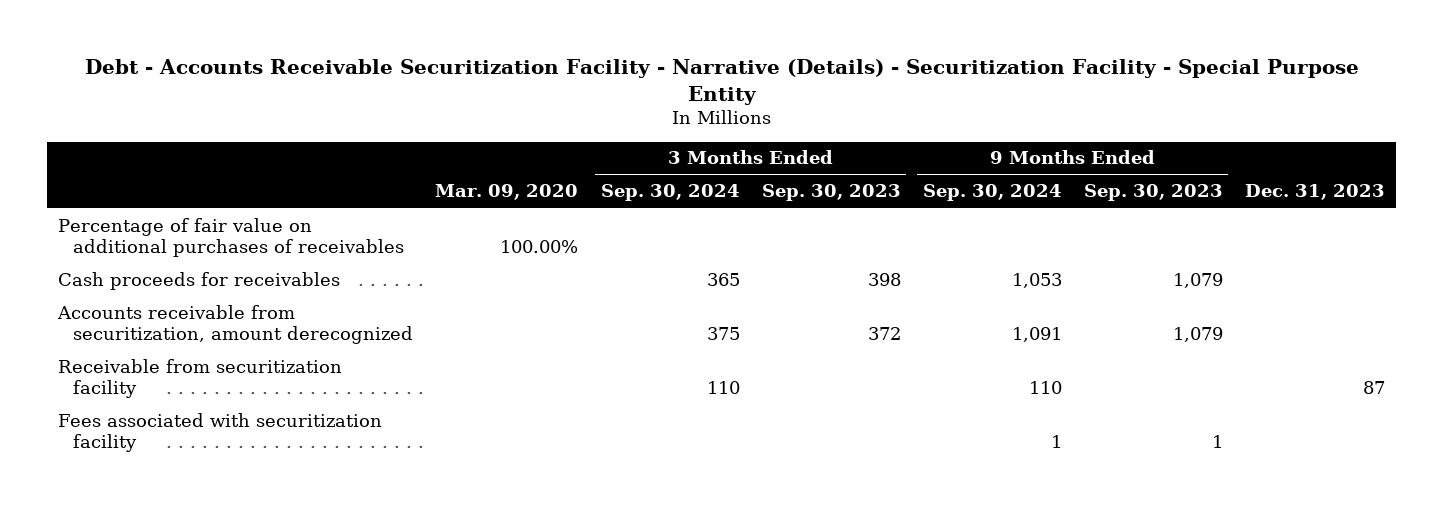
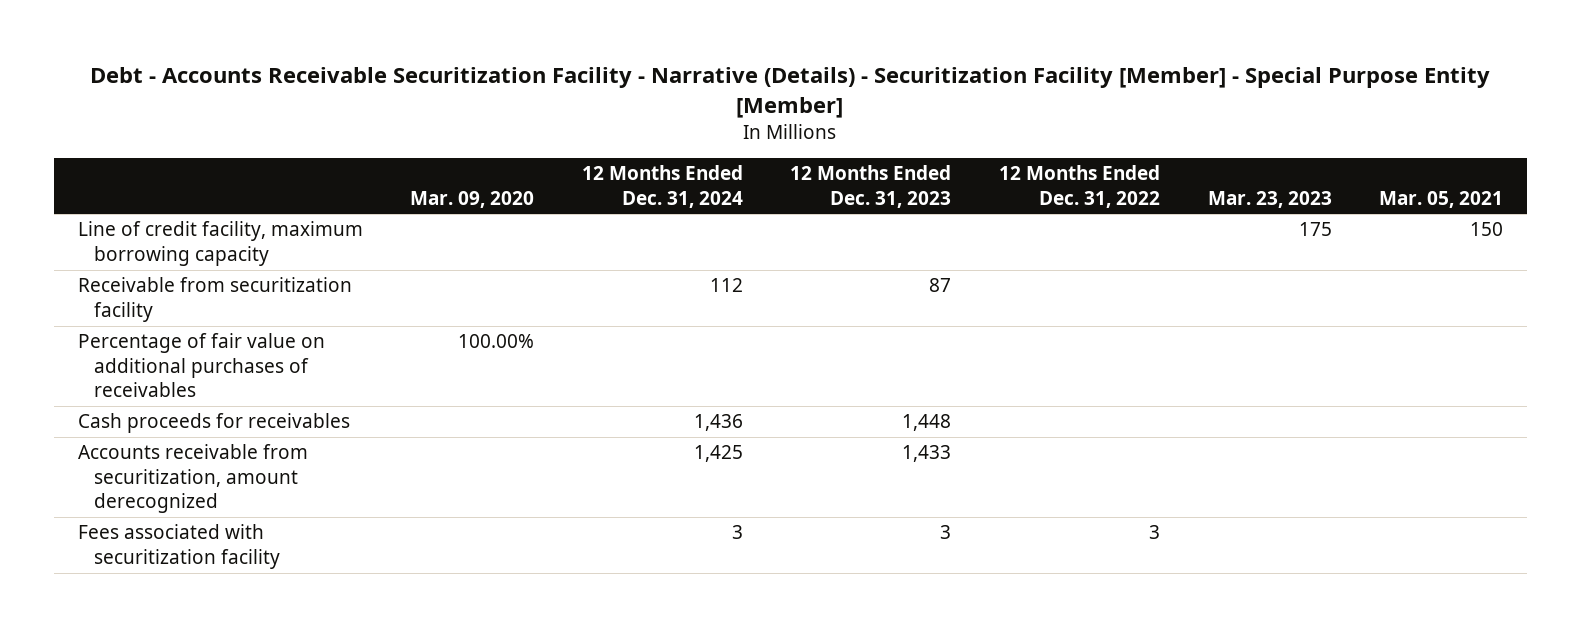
- Debt - Accounts Receivable Securitization Facility - Narrative (Details) - Securitization Facility - Special Purpose Entity
+ Debt - Accounts Receivable Securitization Facility - Narrative (Details) - Securitization Facility [Member] - Special Purpose Entity [Member]
- | Mar. 09, 2020 | 3 Months Ended Sep. 30, 2024 | 3 Months Ended Sep. 30, 2023 | 9 Months Ended Sep. 30, 2024 | 9 Months Ended Sep. 30, 2023 | Dec. 31, 2023
+ | Mar. 09, 2020 | 12 Months Ended Dec. 31, 2024 | 12 Months Ended Dec. 31, 2023 | 12 Months Ended Dec. 31, 2022 | Mar. 23, 2023 | Mar. 05, 2021
+ Line of credit facility, maximum borrowing capacity | | | | | 175 | 150
moved up: Receivable from securitization facility | | 112 | 87 | | |

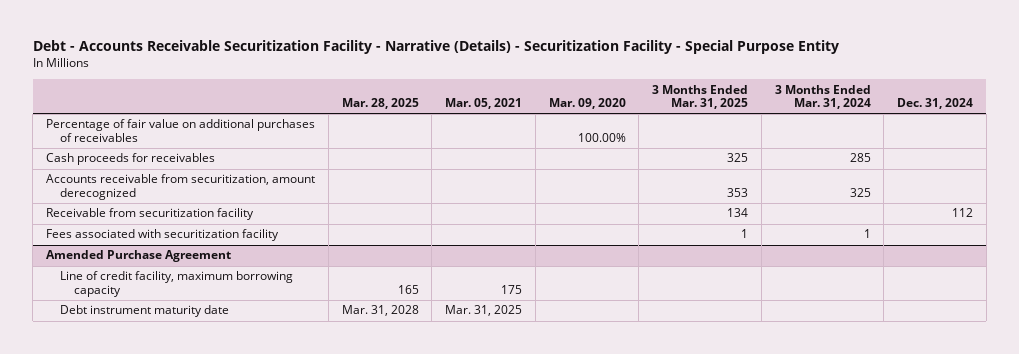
- Debt - Accounts Receivable Securitization Facility - Narrative (Details) - Securitization Facility [Member] - Special Purpose Entity [Member]
+ Debt - Accounts Receivable Securitization Facility - Narrative (Details) - Securitization Facility - Special Purpose Entity
- | Mar. 09, 2020 | 12 Months Ended Dec. 31, 2024 | 12 Months Ended Dec. 31, 2023 | 12 Months Ended Dec. 31, 2022 | Mar. 23, 2023 | Mar. 05, 2021
+ | Mar. 28, 2025 | Mar. 05, 2021 | Mar. 09, 2020 | 3 Months Ended Mar. 31, 2025 | 3 Months Ended Mar. 31, 2024 | Dec. 31, 2024
- Line of credit facility, maximum borrowing capacity | | | | | 175 | 150
moved down: Receivable from securitization facility | | | | 134 | | 112
+ Amended Purchase Agreement
+ Line of credit facility, maximum borrowing capacity | 165 | 175 | | | |
+ Debt instrument maturity date | Mar. 31, 2028 | Mar. 31, 2025 | | | |

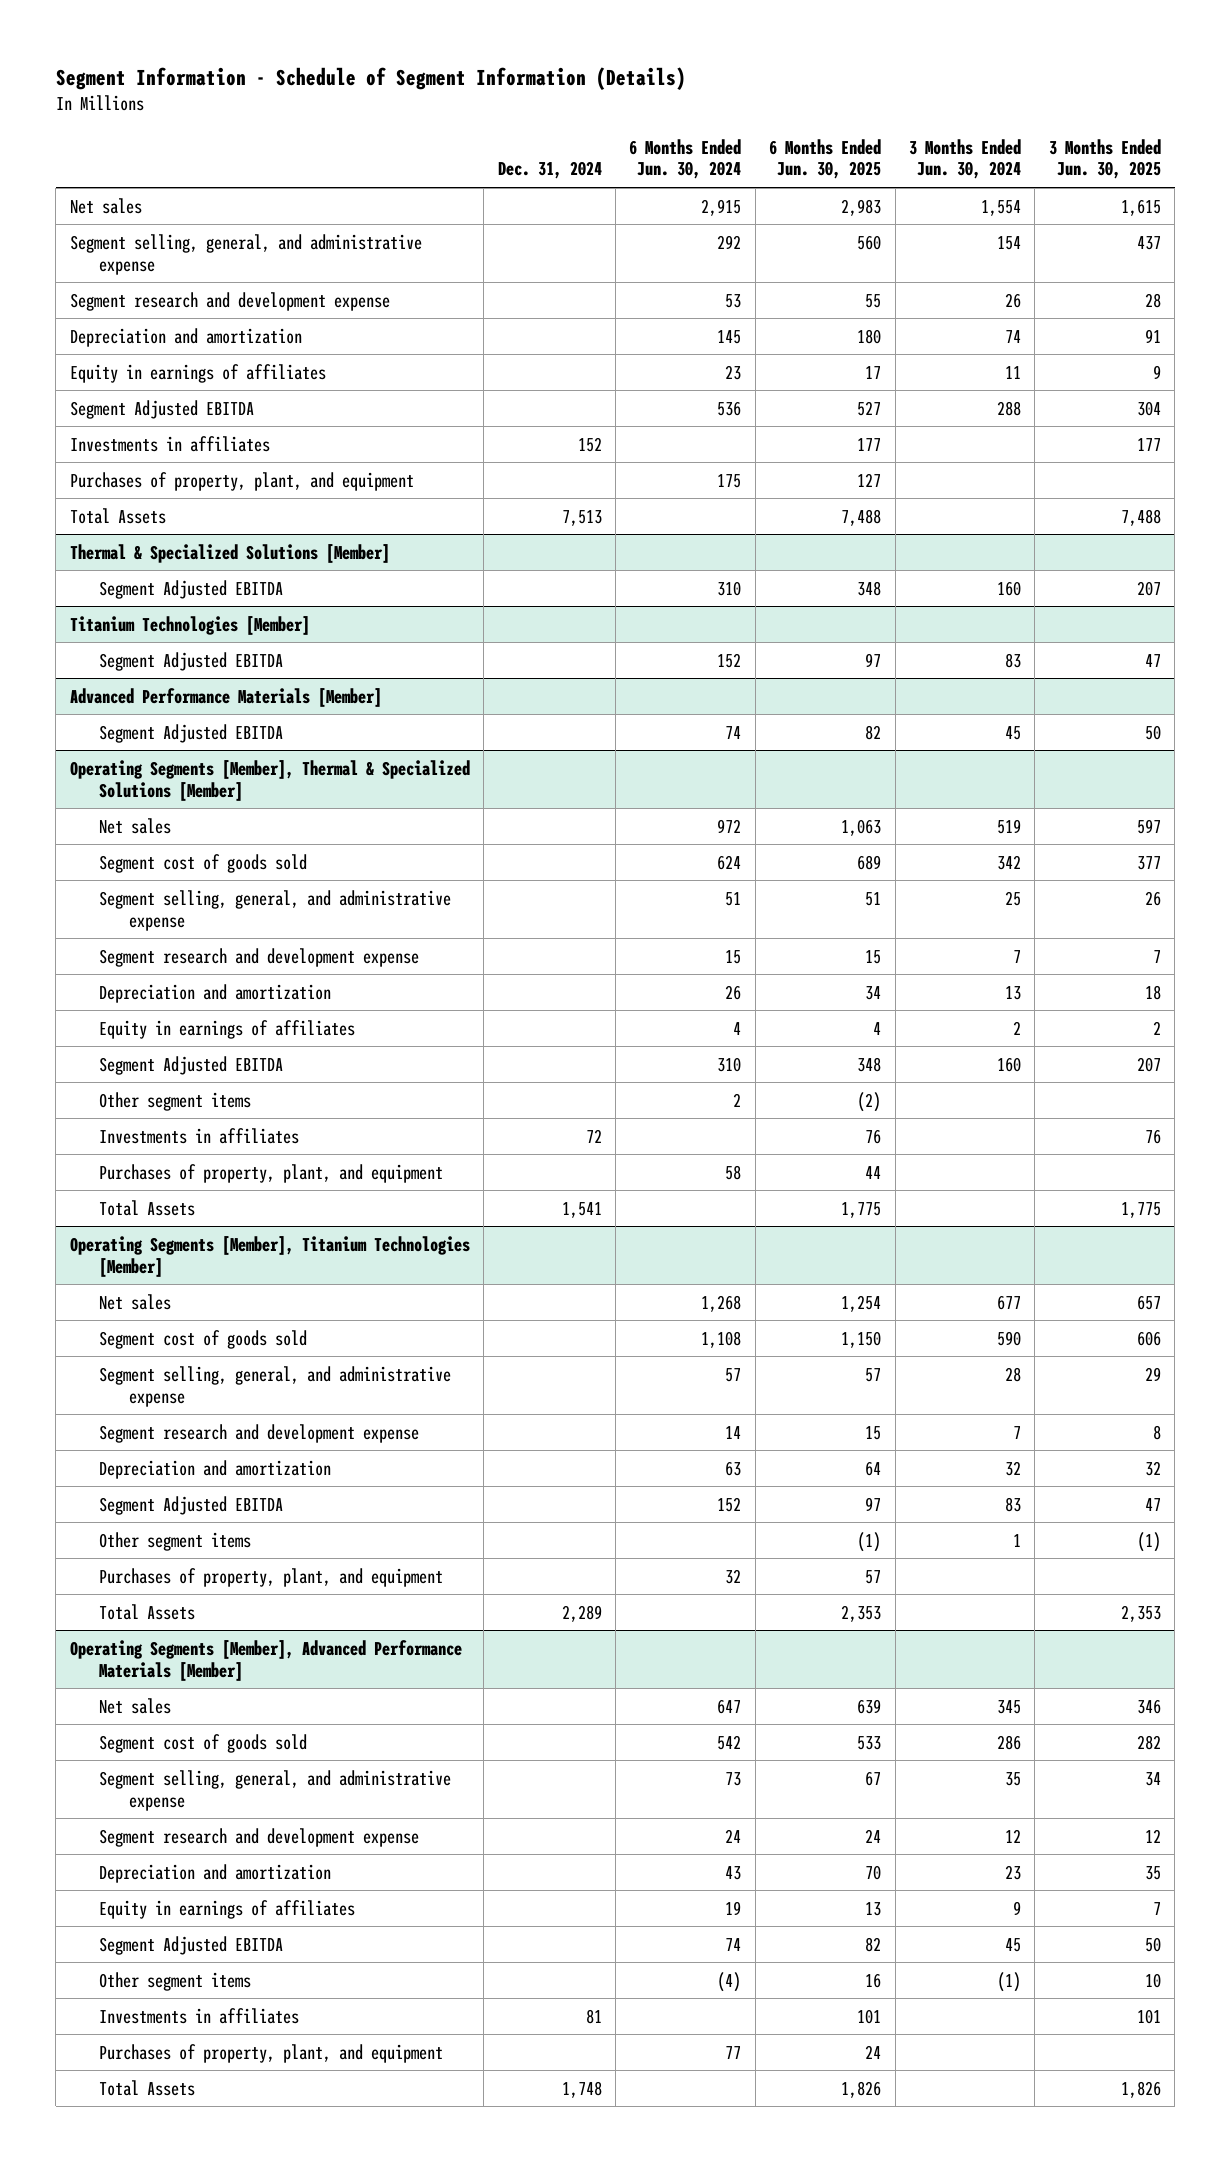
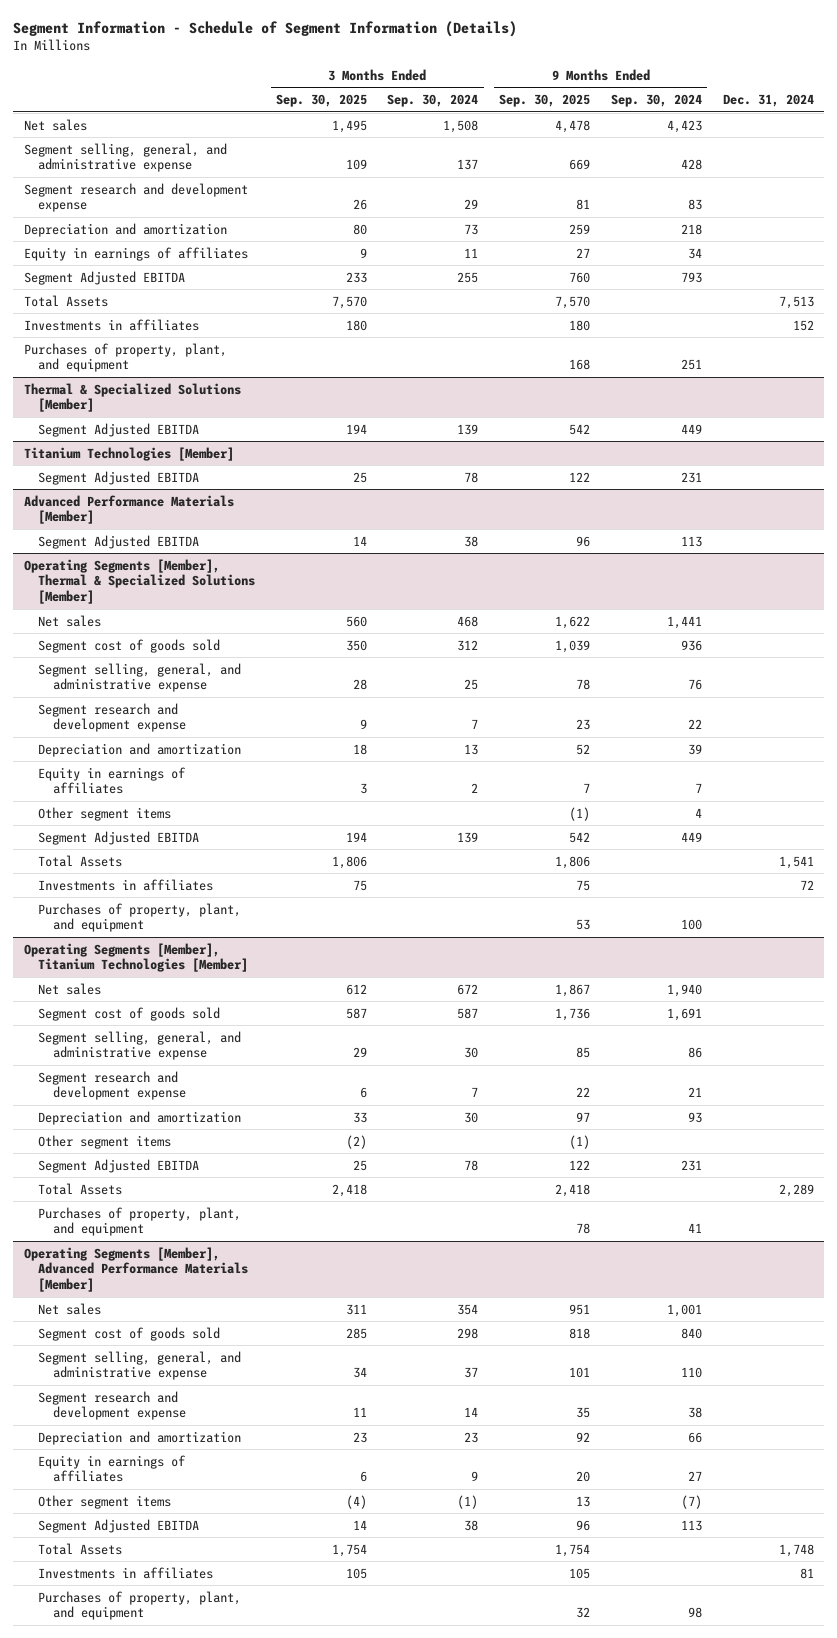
- | Dec. 31, 2024 | 6 Months Ended Jun. 30, 2024 | 6 Months Ended Jun. 30, 2025 | 3 Months Ended Jun. 30, 2024 | 3 Months Ended Jun. 30, 2025
+ | 3 Months Ended Sep. 30, 2025 | 3 Months Ended Sep. 30, 2024 | 9 Months Ended Sep. 30, 2025 | 9 Months Ended Sep. 30, 2024 | Dec. 31, 2024
moved up: Total Assets | 7,570 | | 7,570 | | 7,513
@ Operating Segments [Member], Thermal & Specialized Solutions [Member]
moved down: Segment Adjusted EBITDA | 194 | 139 | 542 | 449 |
moved up: Total Assets | 1,806 | | 1,806 | | 1,541
@ Operating Segments [Member], Titanium Technologies [Member]
moved down: Segment Adjusted EBITDA | 25 | 78 | 122 | 231 |
moved down: Purchases of property, plant, and equipment | | | 78 | 41 |
@ Operating Segments [Member], Advanced Performance Materials [Member]
moved down: Segment Adjusted EBITDA | 14 | 38 | 96 | 113 |
moved up: Total Assets | 1,754 | | 1,754 | | 1,748

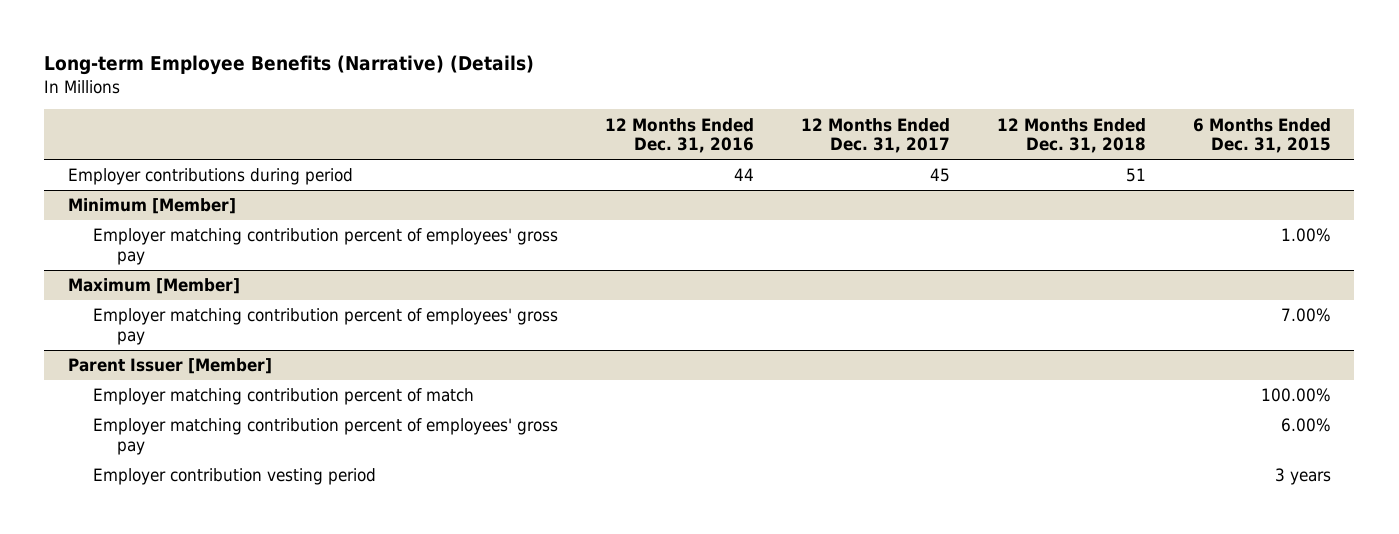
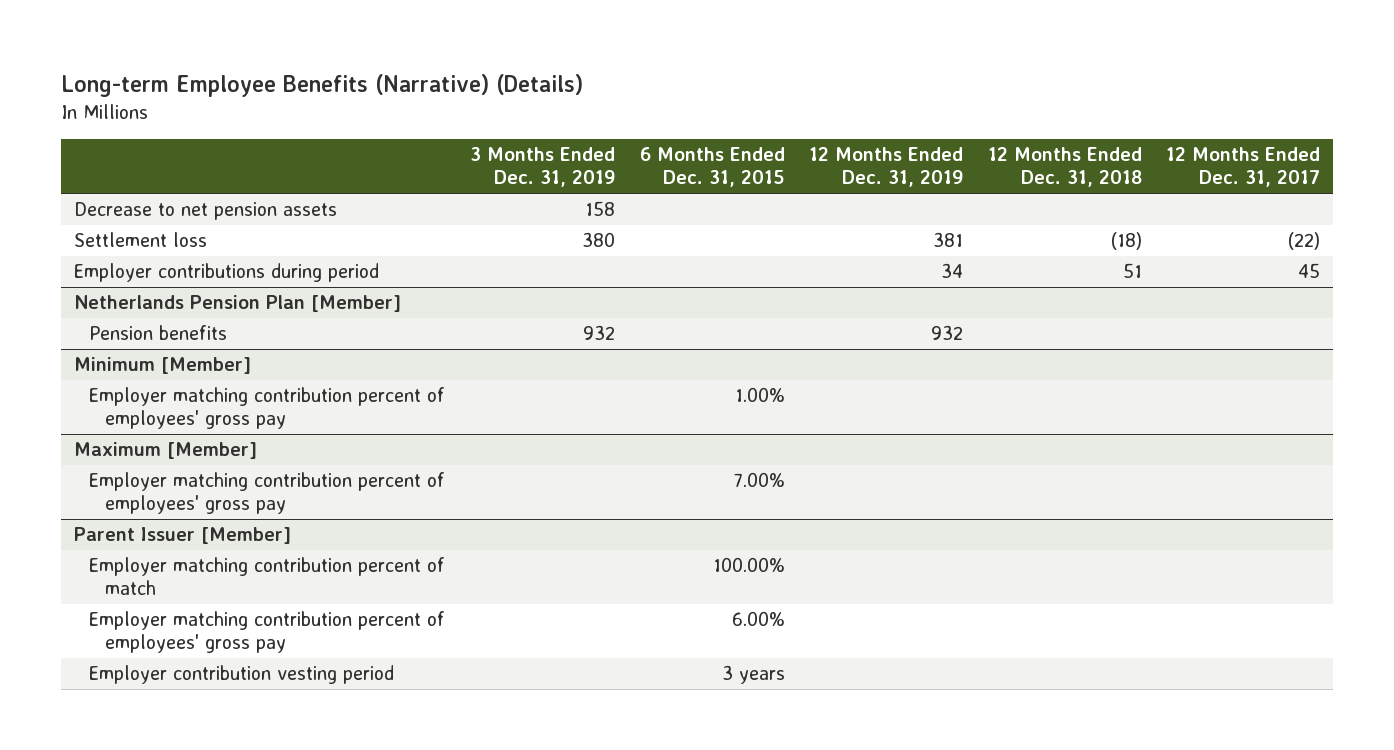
- | 12 Months Ended Dec. 31, 2016 | 12 Months Ended Dec. 31, 2017 | 12 Months Ended Dec. 31, 2018 | 6 Months Ended Dec. 31, 2015
+ | 3 Months Ended Dec. 31, 2019 | 6 Months Ended Dec. 31, 2015 | 12 Months Ended Dec. 31, 2019 | 12 Months Ended Dec. 31, 2018 | 12 Months Ended Dec. 31, 2017
+ Decrease to net pension assets | 158 | | | |
+ Settlement loss | 380 | | 381 | (18) | (22)
+ Netherlands Pension Plan [Member]
+ Pension benefits | 932 | | 932 | |

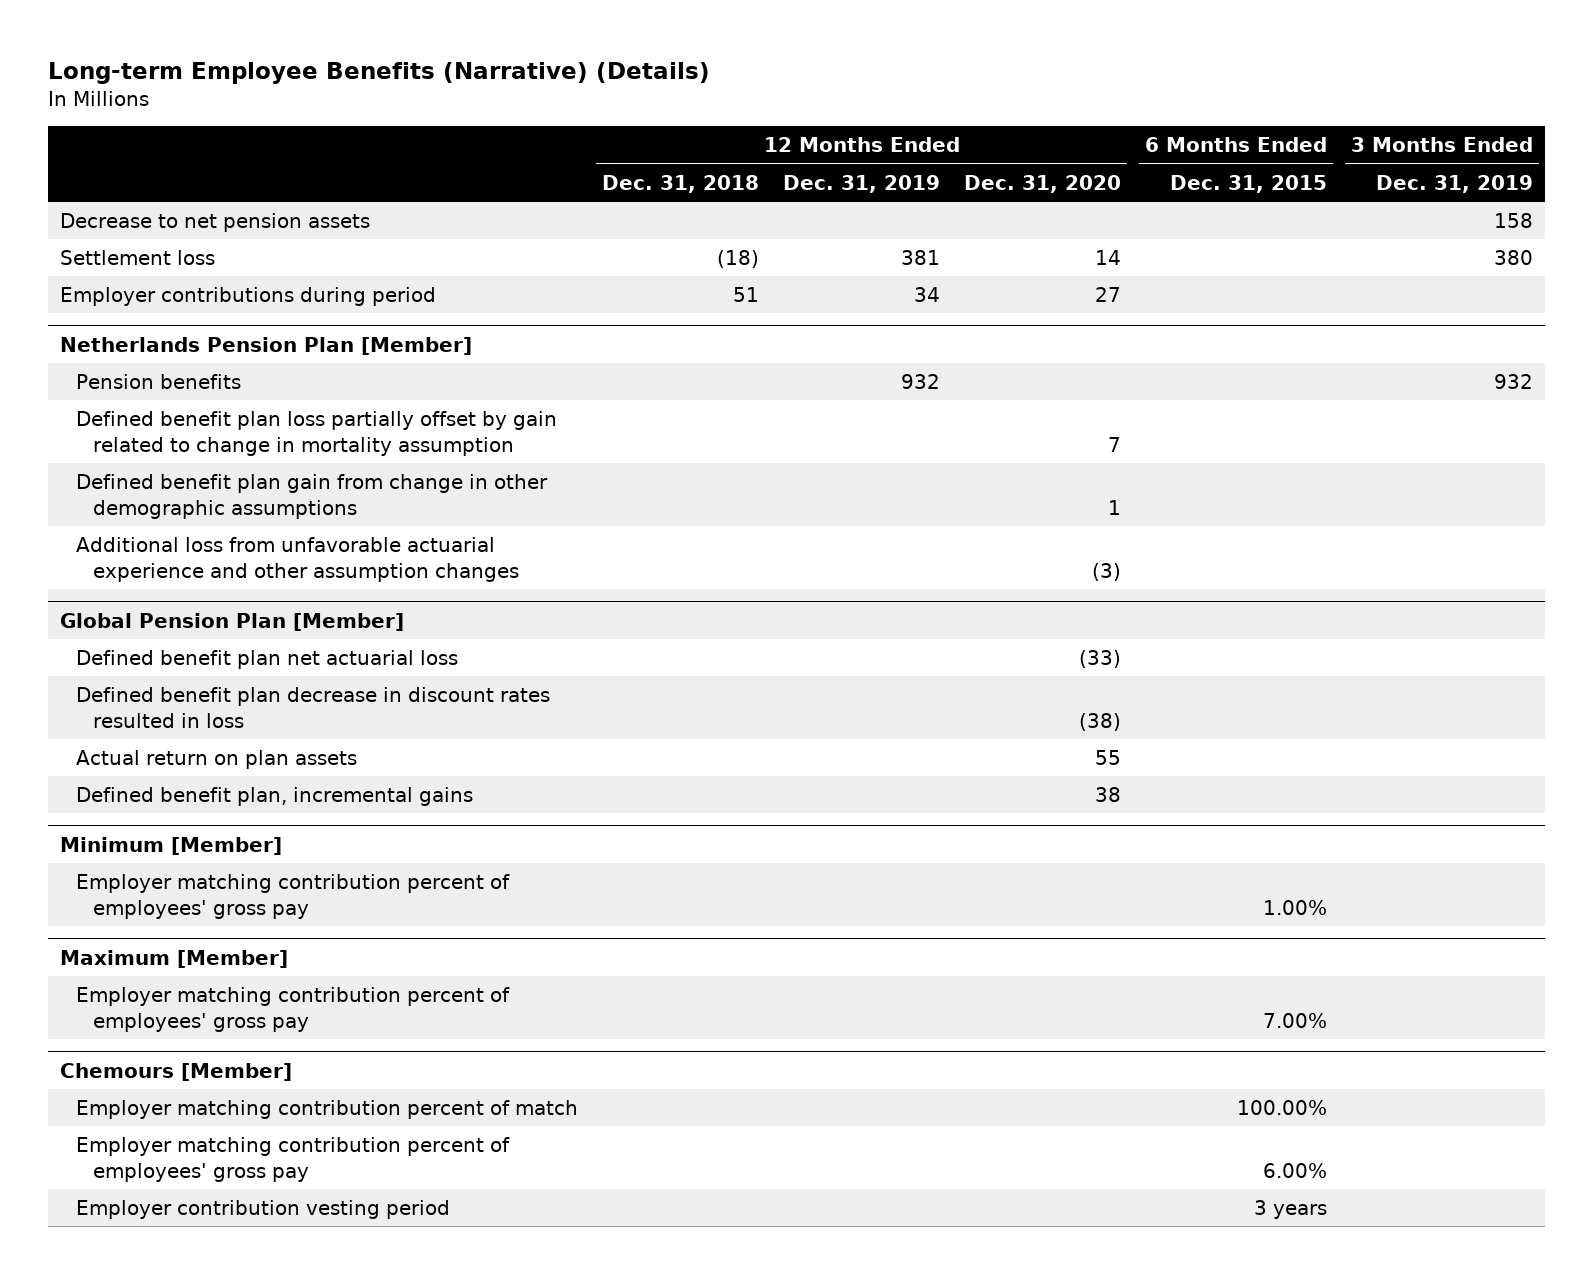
- | 3 Months Ended Dec. 31, 2019 | 6 Months Ended Dec. 31, 2015 | 12 Months Ended Dec. 31, 2019 | 12 Months Ended Dec. 31, 2018 | 12 Months Ended Dec. 31, 2017
+ | 12 Months Ended Dec. 31, 2018 | 12 Months Ended Dec. 31, 2019 | 12 Months Ended Dec. 31, 2020 | 6 Months Ended Dec. 31, 2015 | 3 Months Ended Dec. 31, 2019
@ Netherlands Pension Plan [Member]
+ Defined benefit plan loss partially offset by gain related to change in mortality assumption | | | 7 | |
+ Defined benefit plan gain from change in other demographic assumptions | | | 1 | |
+ Additional loss from unfavorable actuarial experience and other assumption changes | | | (3) | |
+ Global Pension Plan [Member]
+ Defined benefit plan net actuarial loss | | | (33) | |
+ Defined benefit plan decrease in discount rates resulted in loss | | | (38) | |
+ Actual return on plan assets | | | 55 | |
+ Defined benefit plan, incremental gains | | | 38 | |
- Parent Issuer [Member]
+ Chemours [Member]

